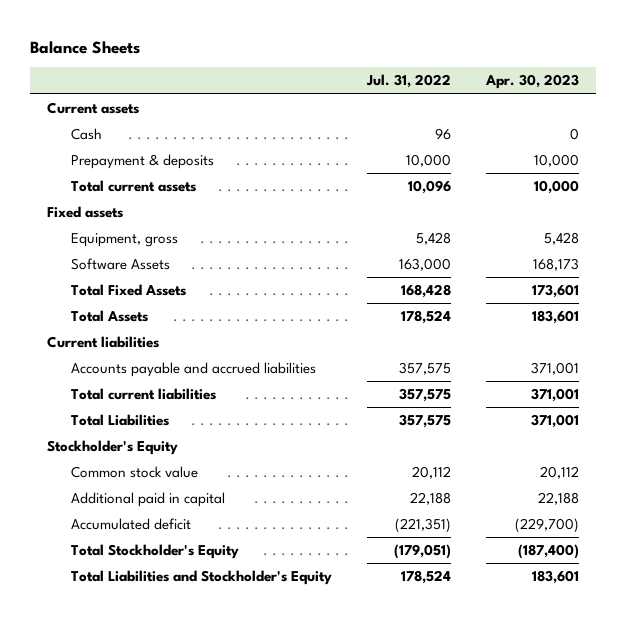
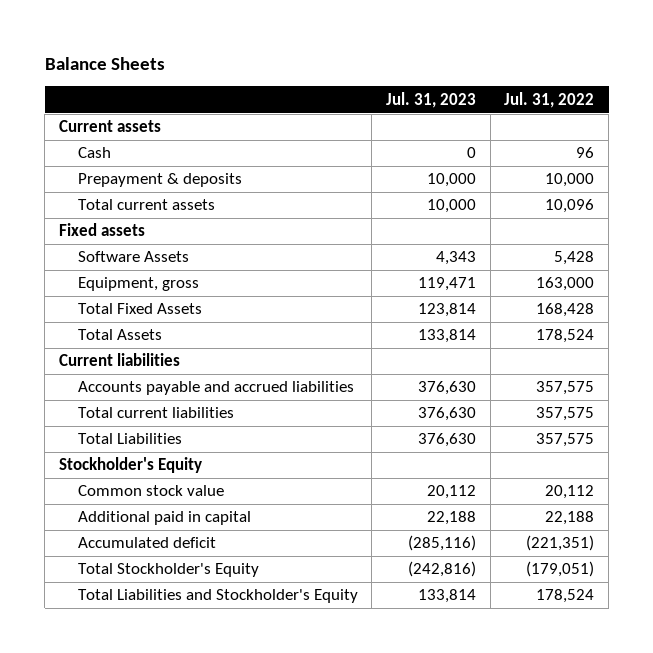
- | Jul. 31, 2022 | Apr. 30, 2023
+ | Jul. 31, 2023 | Jul. 31, 2022
- Equipment, gross | 5,428 | 5,428
- Software Assets | 163,000 | 168,173
+ Software Assets | 4,343 | 5,428
+ Equipment, gross | 119,471 | 163,000

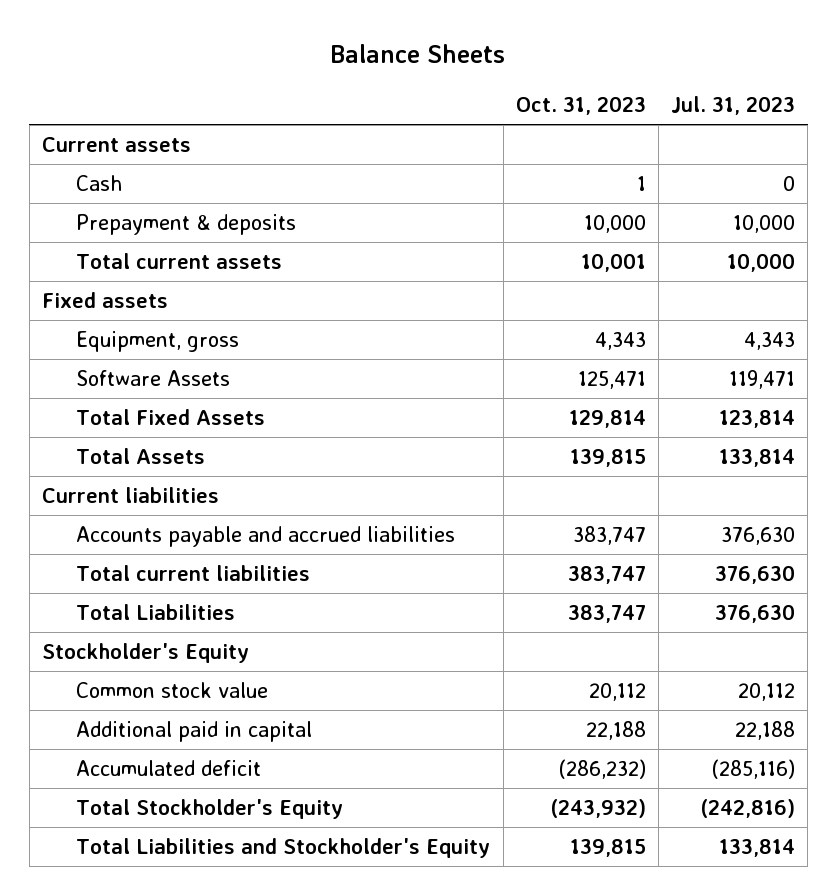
- | Jul. 31, 2023 | Jul. 31, 2022
+ | Oct. 31, 2023 | Jul. 31, 2023
- Software Assets | 4,343 | 5,428
- Equipment, gross | 119,471 | 163,000
+ Equipment, gross | 4,343 | 4,343
+ Software Assets | 125,471 | 119,471

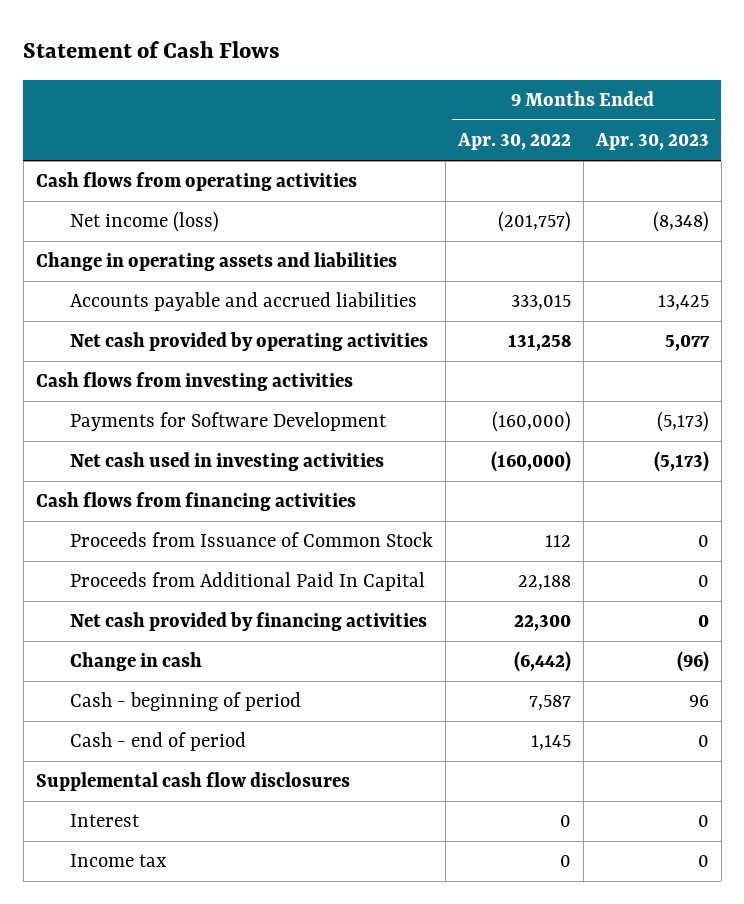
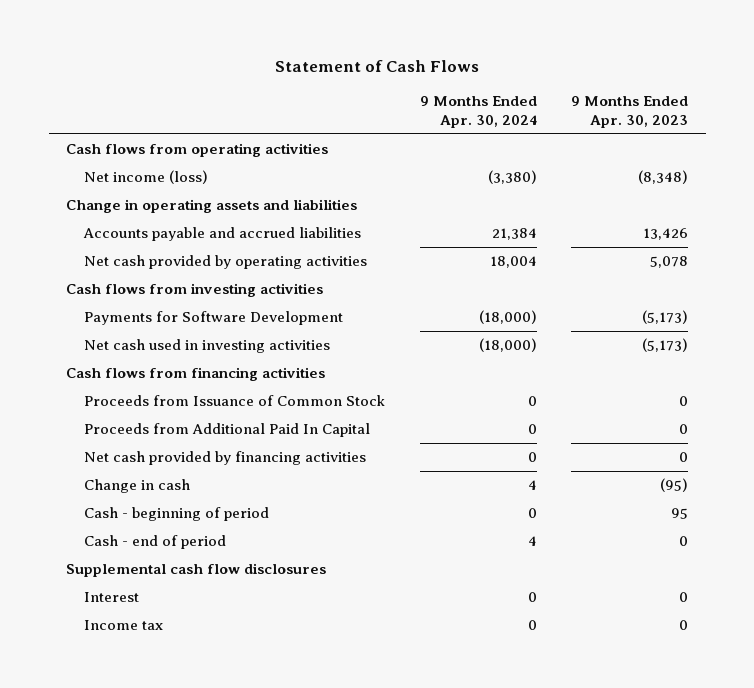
- | 9 Months Ended Apr. 30, 2022 | 9 Months Ended Apr. 30, 2023
+ | 9 Months Ended Apr. 30, 2024 | 9 Months Ended Apr. 30, 2023
- Accounts payable and accrued liabilities | 333,015 | 13,425
- Net cash provided by operating activities | 131,258 | 5,077
+ Accounts payable and accrued liabilities | 21,384 | 13,426
+ Net cash provided by operating activities | 18,004 | 5,078
- Change in cash | (6,442) | (96)
- Cash - beginning of period | 7,587 | 96
+ Change in cash | 4 | (95)
+ Cash - beginning of period | 0 | 95

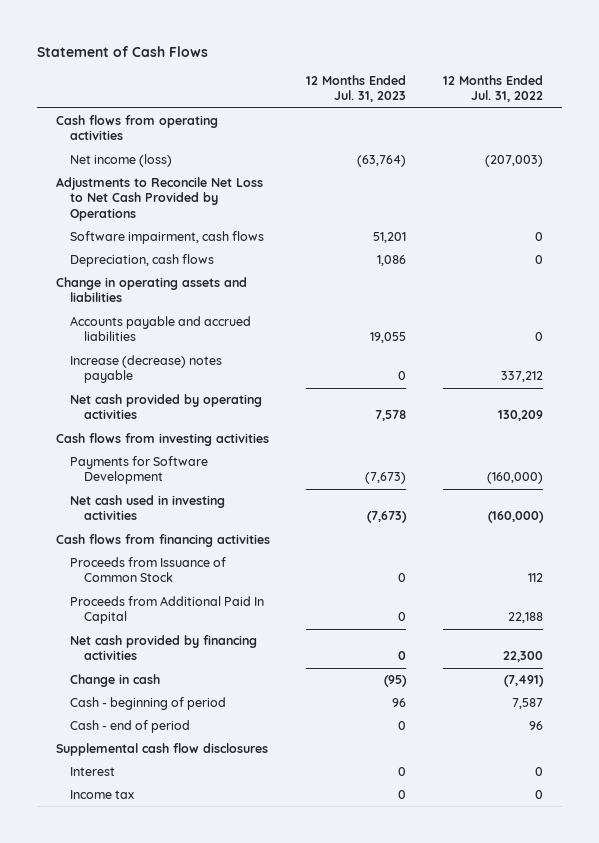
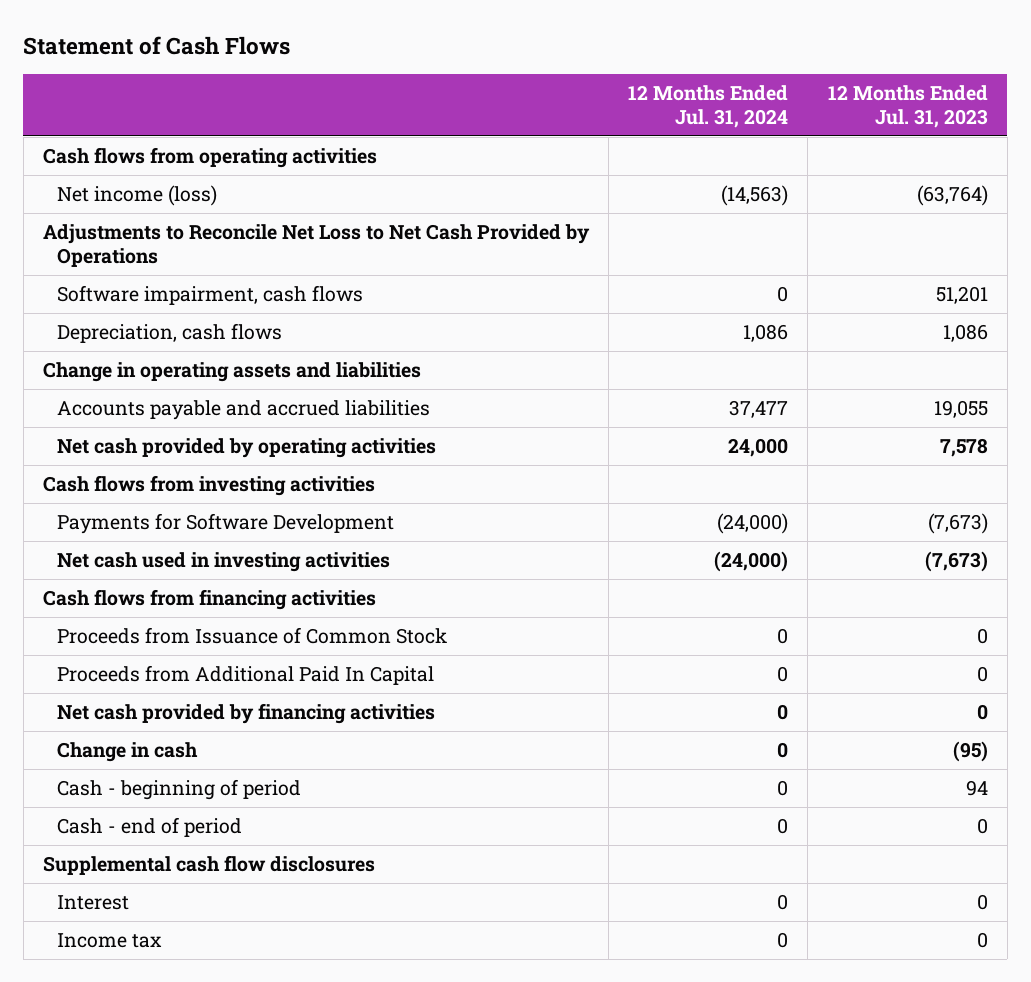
- | 12 Months Ended Jul. 31, 2023 | 12 Months Ended Jul. 31, 2022
+ | 12 Months Ended Jul. 31, 2024 | 12 Months Ended Jul. 31, 2023
- Increase (decrease) notes payable | 0 | 337,212
- Cash - beginning of period | 96 | 7,587
+ Cash - beginning of period | 0 | 94

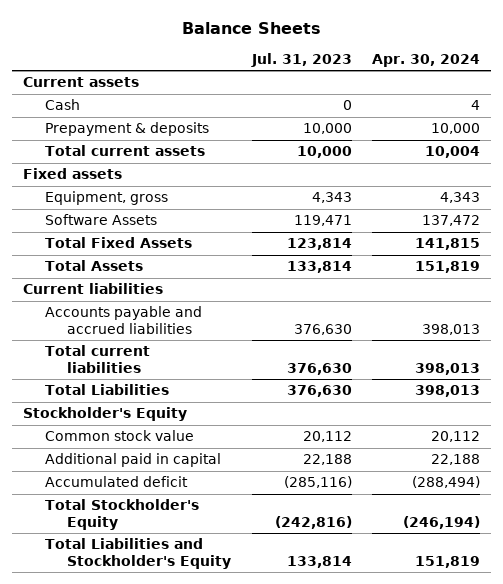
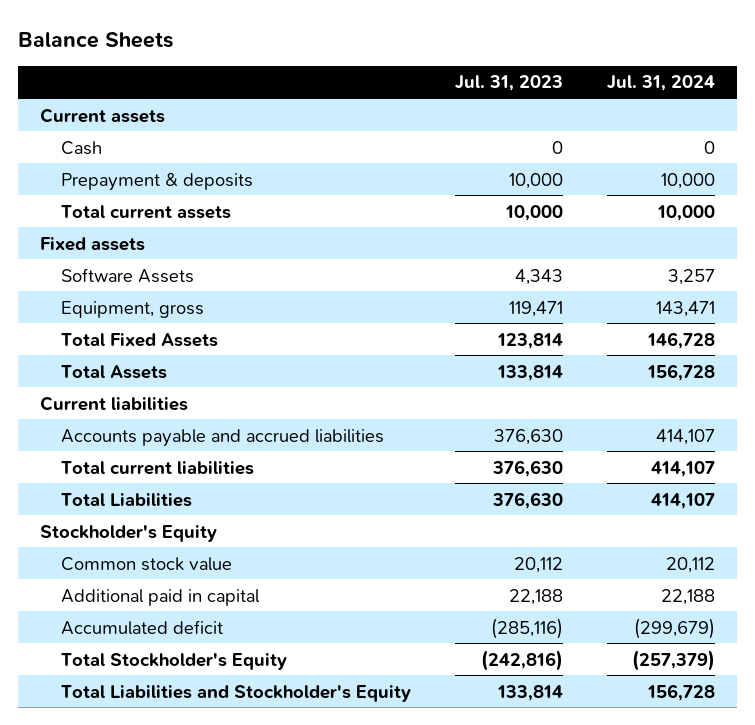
- | Jul. 31, 2023 | Apr. 30, 2024
+ | Jul. 31, 2023 | Jul. 31, 2024
- Equipment, gross | 4,343 | 4,343
- Software Assets | 119,471 | 137,472
+ Software Assets | 4,343 | 3,257
+ Equipment, gross | 119,471 | 143,471

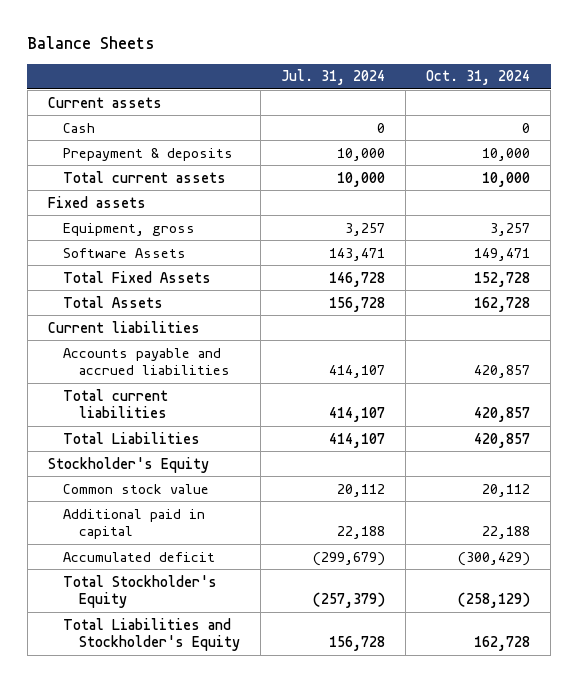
- | Jul. 31, 2023 | Jul. 31, 2024
+ | Jul. 31, 2024 | Oct. 31, 2024
- Software Assets | 4,343 | 3,257
- Equipment, gross | 119,471 | 143,471
+ Equipment, gross | 3,257 | 3,257
+ Software Assets | 143,471 | 149,471

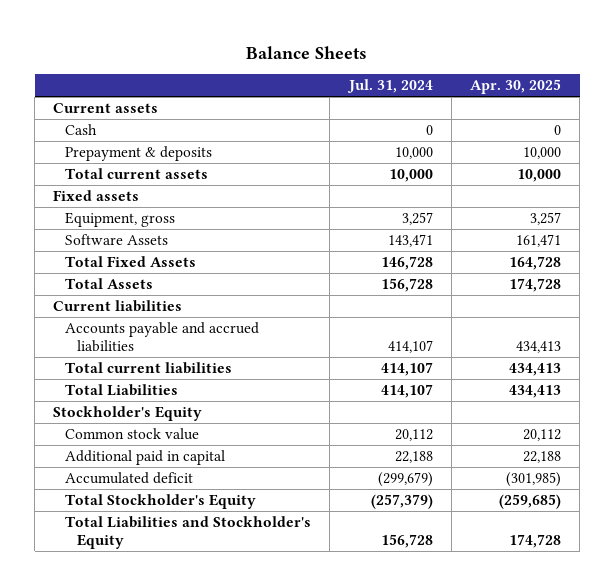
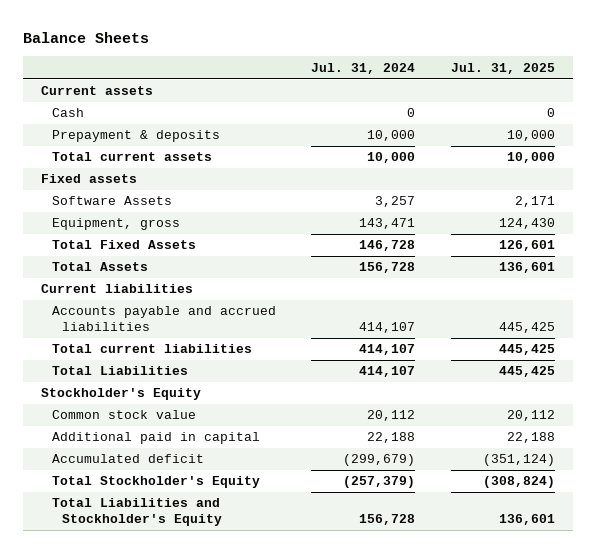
- | Jul. 31, 2024 | Apr. 30, 2025
+ | Jul. 31, 2024 | Jul. 31, 2025
- Equipment, gross | 3,257 | 3,257
- Software Assets | 143,471 | 161,471
+ Software Assets | 3,257 | 2,171
+ Equipment, gross | 143,471 | 124,430

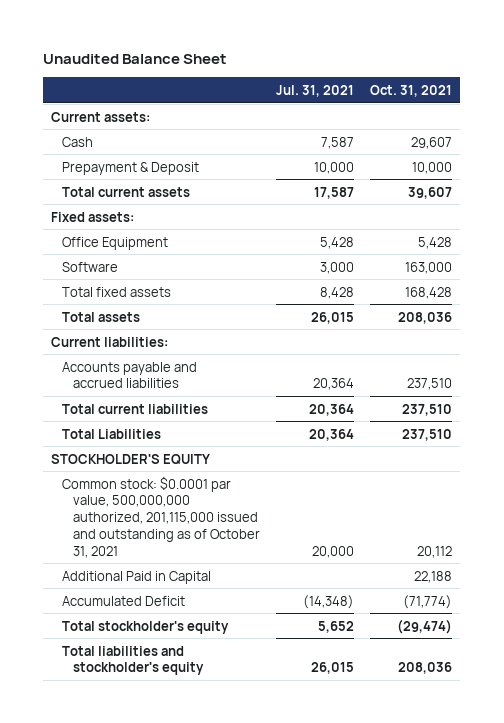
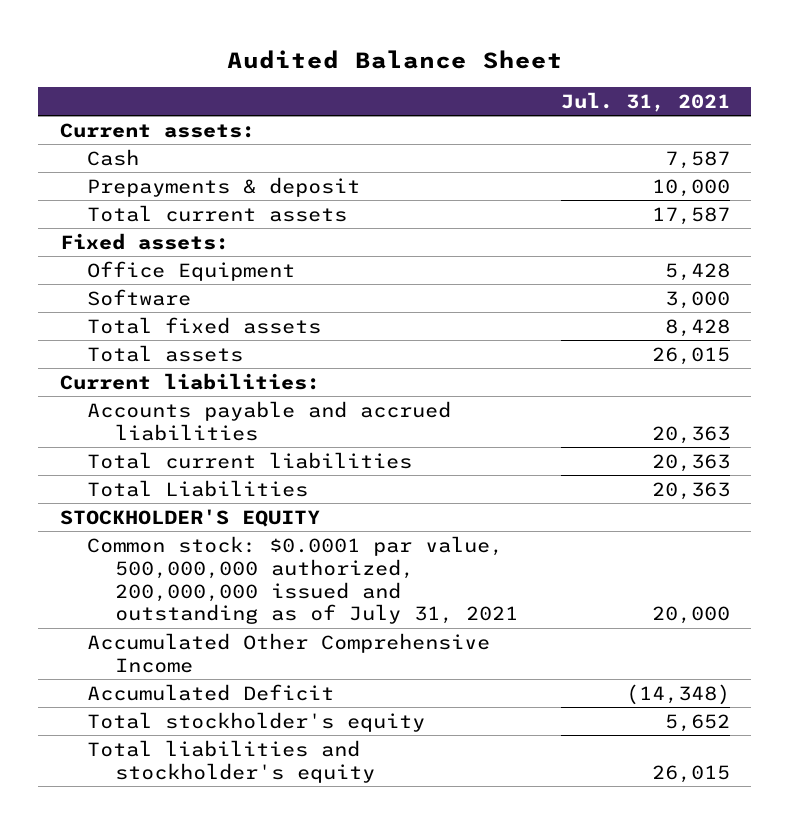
- Unaudited Balance Sheet
+ Audited Balance Sheet
- | Jul. 31, 2021 | Oct. 31, 2021
+ | Jul. 31, 2021
- Prepayment & Deposit | 10,000 | 10,000
+ Prepayments & deposit | 10,000
- Accounts payable and accrued liabilities | 20,364 | 237,510
- Total current liabilities | 20,364 | 237,510
- Total Liabilities | 20,364 | 237,510
+ Accounts payable and accrued liabilities | 20,363
+ Total current liabilities | 20,363
+ Total Liabilities | 20,363
- Common stock: $0.0001 par value, 500,000,000 authorized, 201,115,000 issued and outstanding as of October 31, 2021 | 20,000 | 20,112
- Additional Paid in Capital | | 22,188
+ Common stock: $0.0001 par value, 500,000,000 authorized, 200,000,000 issued and outstanding as of July 31, 2021 | 20,000
+ Accumulated Other Comprehensive Income

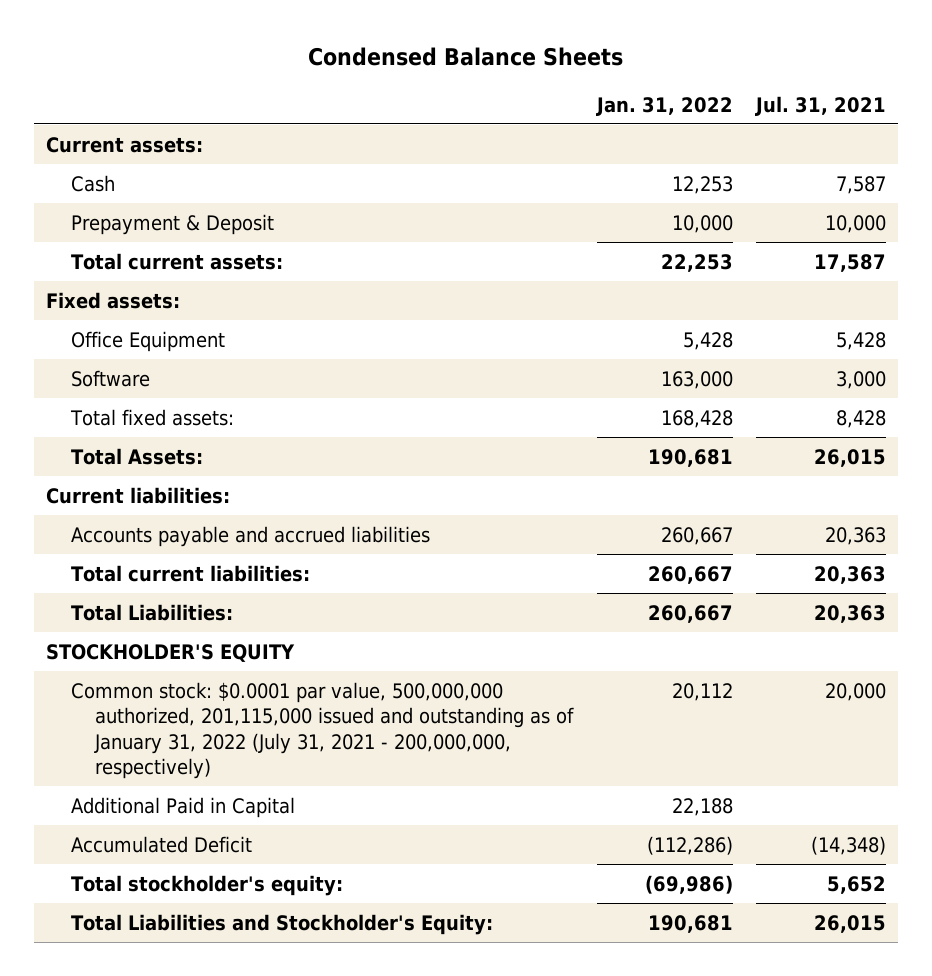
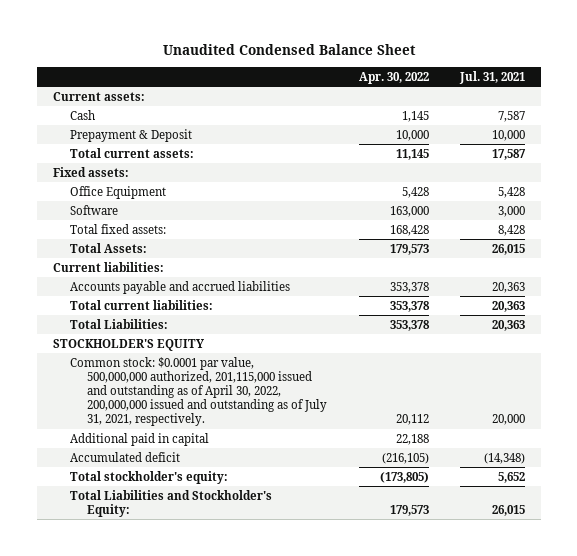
- Condensed Balance Sheets
+ Unaudited Condensed Balance Sheet
- | Jan. 31, 2022 | Jul. 31, 2021
+ | Apr. 30, 2022 | Jul. 31, 2021
- Common stock: $0.0001 par value, 500,000,000 authorized, 201,115,000 issued and outstanding as of January 31, 2022 (July 31, 2021 - 200,000,000, respectively) | 20,112 | 20,000
- Additional Paid in Capital | 22,188 |
- Accumulated Deficit | (112,286) | (14,348)
+ Common stock: $0.0001 par value, 500,000,000 authorized, 201,115,000 issued and outstanding as of April 30, 2022, 200,000,000 issued and outstanding as of July 31, 2021, respectively. | 20,112 | 20,000
+ Additional paid in capital | 22,188 |
+ Accumulated deficit | (216,105) | (14,348)

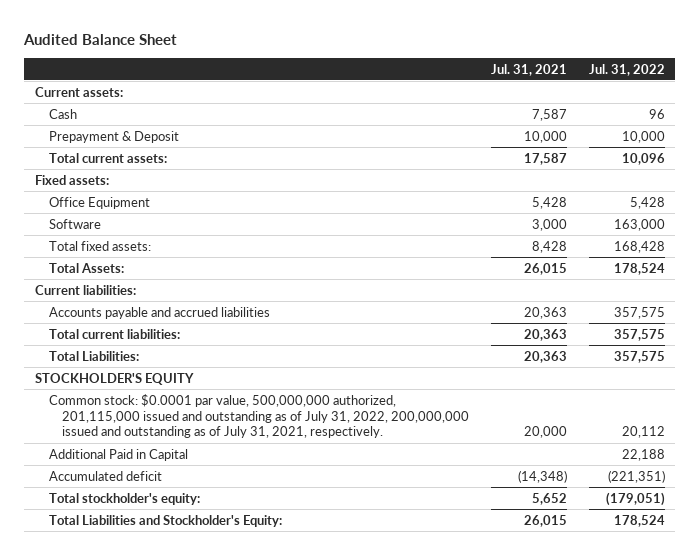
- Unaudited Condensed Balance Sheet
+ Audited Balance Sheet
- | Apr. 30, 2022 | Jul. 31, 2021
+ | Jul. 31, 2021 | Jul. 31, 2022
- Common stock: $0.0001 par value, 500,000,000 authorized, 201,115,000 issued and outstanding as of April 30, 2022, 200,000,000 issued and outstanding as of July 31, 2021, respectively. | 20,112 | 20,000
- Additional paid in capital | 22,188 |
+ Common stock: $0.0001 par value, 500,000,000 authorized, 201,115,000 issued and outstanding as of July 31, 2022, 200,000,000 issued and outstanding as of July 31, 2021, respectively. | 20,000 | 20,112
+ Additional Paid in Capital | | 22,188

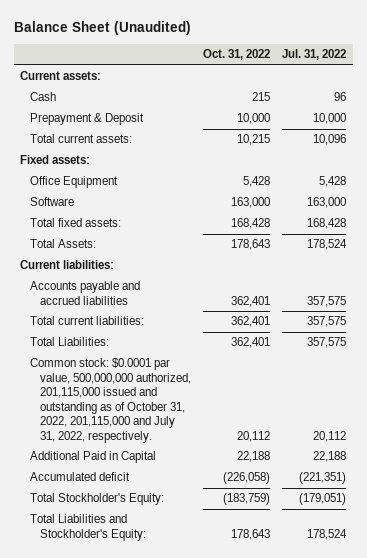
- Audited Balance Sheet
+ Balance Sheet (Unaudited)
- | Jul. 31, 2021 | Jul. 31, 2022
+ | Oct. 31, 2022 | Jul. 31, 2022
- STOCKHOLDER'S EQUITY
- Common stock: $0.0001 par value, 500,000,000 authorized, 201,115,000 issued and outstanding as of July 31, 2022, 200,000,000 issued and outstanding as of July 31, 2021, respectively. | 20,000 | 20,112
+ Common stock: $0.0001 par value, 500,000,000 authorized, 201,115,000 issued and outstanding as of October 31, 2022, 201,115,000 and July 31, 2022, respectively. | 20,112 | 20,112
- Total stockholder's equity: | 5,652 | (179,051)
+ Total Stockholder's Equity: | (183,759) | (179,051)

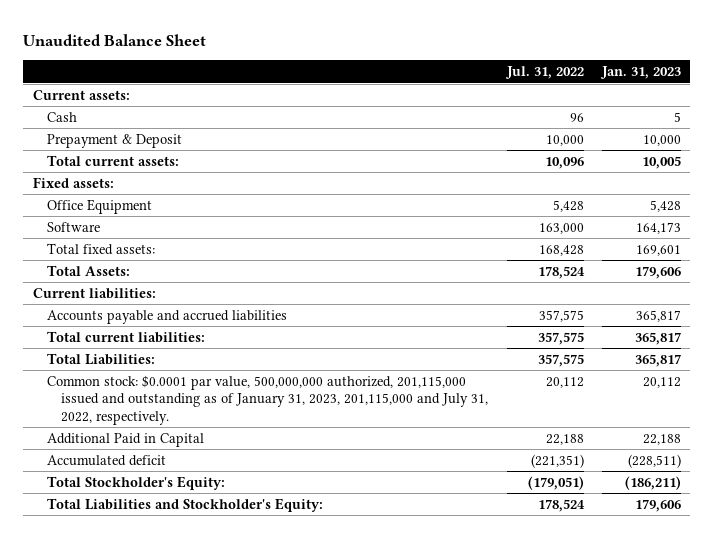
- Balance Sheet (Unaudited)
+ Unaudited Balance Sheet
- | Oct. 31, 2022 | Jul. 31, 2022
+ | Jul. 31, 2022 | Jan. 31, 2023
- Common stock: $0.0001 par value, 500,000,000 authorized, 201,115,000 issued and outstanding as of October 31, 2022, 201,115,000 and July 31, 2022, respectively. | 20,112 | 20,112
+ Common stock: $0.0001 par value, 500,000,000 authorized, 201,115,000 issued and outstanding as of January 31, 2023, 201,115,000 and July 31, 2022, respectively. | 20,112 | 20,112

